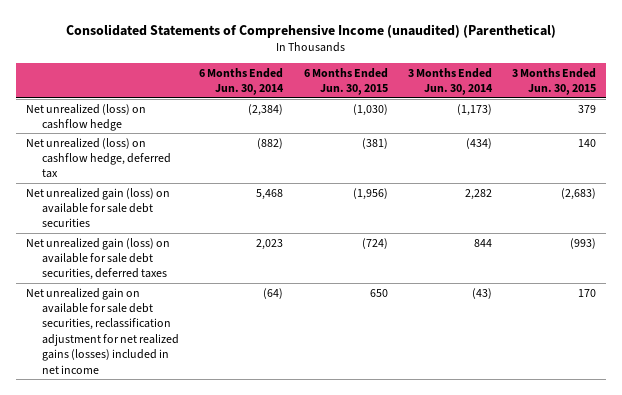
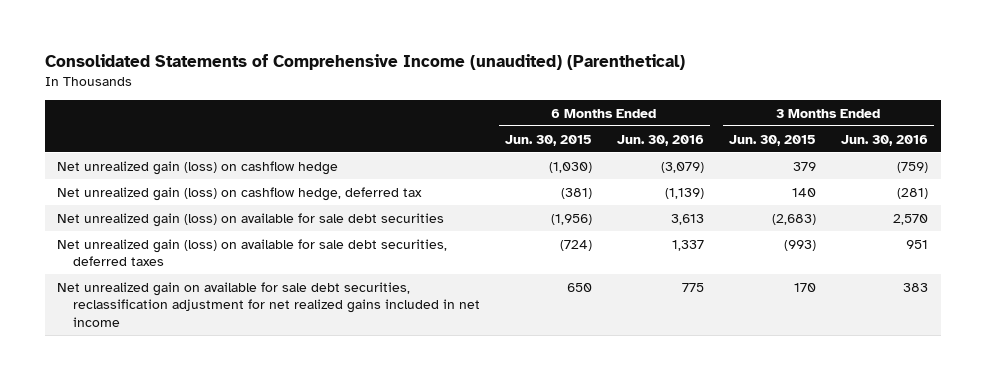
- | 6 Months Ended Jun. 30, 2014 | 6 Months Ended Jun. 30, 2015 | 3 Months Ended Jun. 30, 2014 | 3 Months Ended Jun. 30, 2015
+ | 6 Months Ended Jun. 30, 2015 | 6 Months Ended Jun. 30, 2016 | 3 Months Ended Jun. 30, 2015 | 3 Months Ended Jun. 30, 2016
- Net unrealized (loss) on cashflow hedge | (2,384) | (1,030) | (1,173) | 379
- Net unrealized (loss) on cashflow hedge, deferred tax | (882) | (381) | (434) | 140
+ Net unrealized gain (loss) on cashflow hedge | (1,030) | (3,079) | 379 | (759)
+ Net unrealized gain (loss) on cashflow hedge, deferred tax | (381) | (1,139) | 140 | (281)
- Net unrealized gain on available for sale debt securities, reclassification adjustment for net realized gains (losses) included in net income | (64) | 650 | (43) | 170
+ Net unrealized gain on available for sale debt securities, reclassification adjustment for net realized gains included in net income | 650 | 775 | 170 | 383

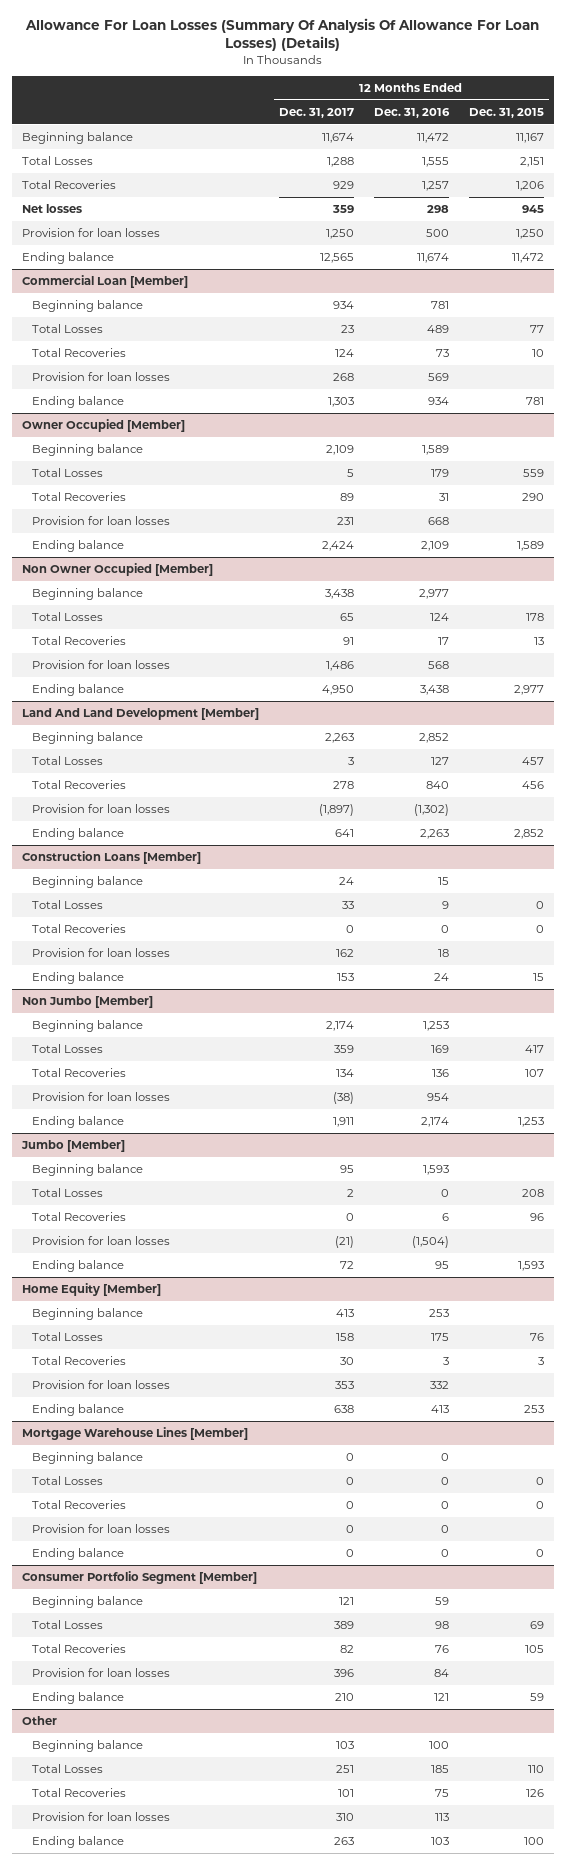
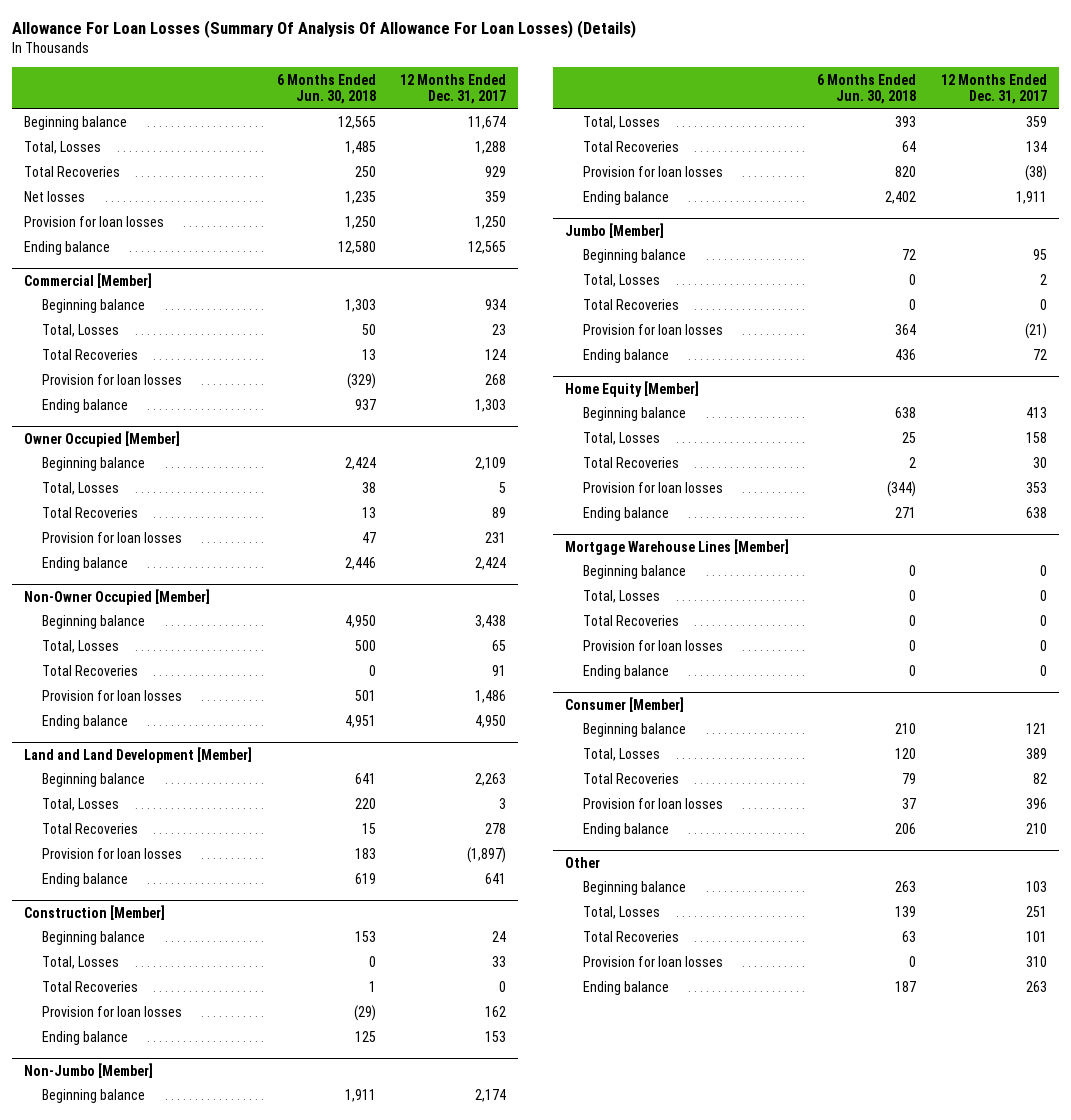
- | 12 Months Ended Dec. 31, 2017 | 12 Months Ended Dec. 31, 2016 | 12 Months Ended Dec. 31, 2015
+ | 6 Months Ended Jun. 30, 2018 | 12 Months Ended Dec. 31, 2017
- Total Losses | 1,288 | 1,555 | 2,151
+ Total, Losses | 1,485 | 1,288
- Commercial Loan [Member]
+ Commercial [Member]
- Total Losses | 23 | 489 | 77
+ Total, Losses | 50 | 23
@ Owner Occupied [Member]
- Total Losses | 5 | 179 | 559
+ Total, Losses | 38 | 5
- Non Owner Occupied [Member]
+ Non-Owner Occupied [Member]
- Total Losses | 65 | 124 | 178
+ Total, Losses | 500 | 65
- Land And Land Development [Member]
+ Land and Land Development [Member]
- Total Losses | 3 | 127 | 457
+ Total, Losses | 220 | 3
- Construction Loans [Member]
+ Construction [Member]
- Total Losses | 33 | 9 | 0
+ Total, Losses | 0 | 33
- Non Jumbo [Member]
+ Non-Jumbo [Member]
- Total Losses | 359 | 169 | 417
+ Total, Losses | 393 | 359
@ Jumbo [Member]
- Total Losses | 2 | 0 | 208
+ Total, Losses | 0 | 2
@ Home Equity [Member]
- Total Losses | 158 | 175 | 76
+ Total, Losses | 25 | 158
@ Mortgage Warehouse Lines [Member]
- Total Losses | 0 | 0 | 0
+ Total, Losses | 0 | 0
- Consumer Portfolio Segment [Member]
+ Consumer [Member]
- Total Losses | 389 | 98 | 69
+ Total, Losses | 120 | 389
@ Other
- Total Losses | 251 | 185 | 110
+ Total, Losses | 139 | 251

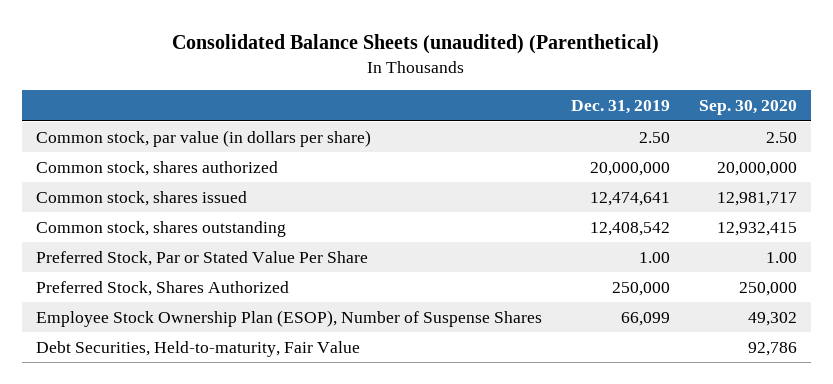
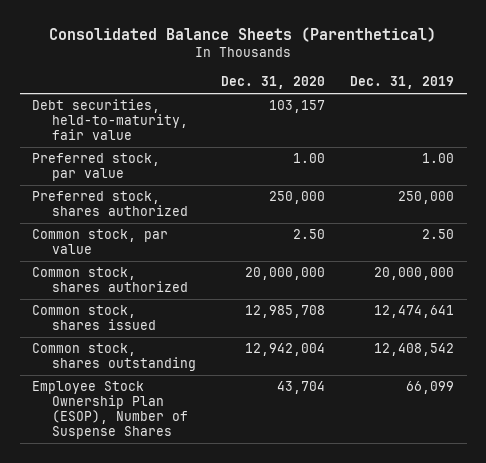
- Consolidated Balance Sheets (unaudited) (Parenthetical)
+ Consolidated Balance Sheets (Parenthetical)
- | Dec. 31, 2019 | Sep. 30, 2020
+ | Dec. 31, 2020 | Dec. 31, 2019
- Common stock, par value (in dollars per share) | 2.50 | 2.50
+ Debt securities, held-to-maturity, fair value | 103,157 |
+ Preferred stock, par value | 1.00 | 1.00
+ Preferred stock, shares authorized | 250,000 | 250,000
+ Common stock, par value | 2.50 | 2.50
- Preferred Stock, Par or Stated Value Per Share | 1.00 | 1.00
- Preferred Stock, Shares Authorized | 250,000 | 250,000
- Debt Securities, Held-to-maturity, Fair Value | | 92,786

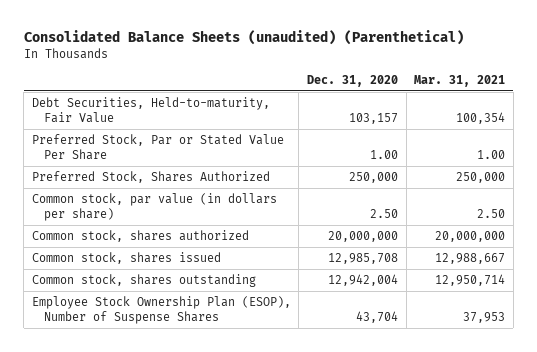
- Consolidated Balance Sheets (Parenthetical)
+ Consolidated Balance Sheets (unaudited) (Parenthetical)
- | Dec. 31, 2020 | Dec. 31, 2019
+ | Dec. 31, 2020 | Mar. 31, 2021
- Debt securities, held-to-maturity, fair value | 103,157 |
- Preferred stock, par value | 1.00 | 1.00
- Preferred stock, shares authorized | 250,000 | 250,000
- Common stock, par value | 2.50 | 2.50
+ Debt Securities, Held-to-maturity, Fair Value | 103,157 | 100,354
+ Preferred Stock, Par or Stated Value Per Share | 1.00 | 1.00
+ Preferred Stock, Shares Authorized | 250,000 | 250,000
+ Common stock, par value (in dollars per share) | 2.50 | 2.50

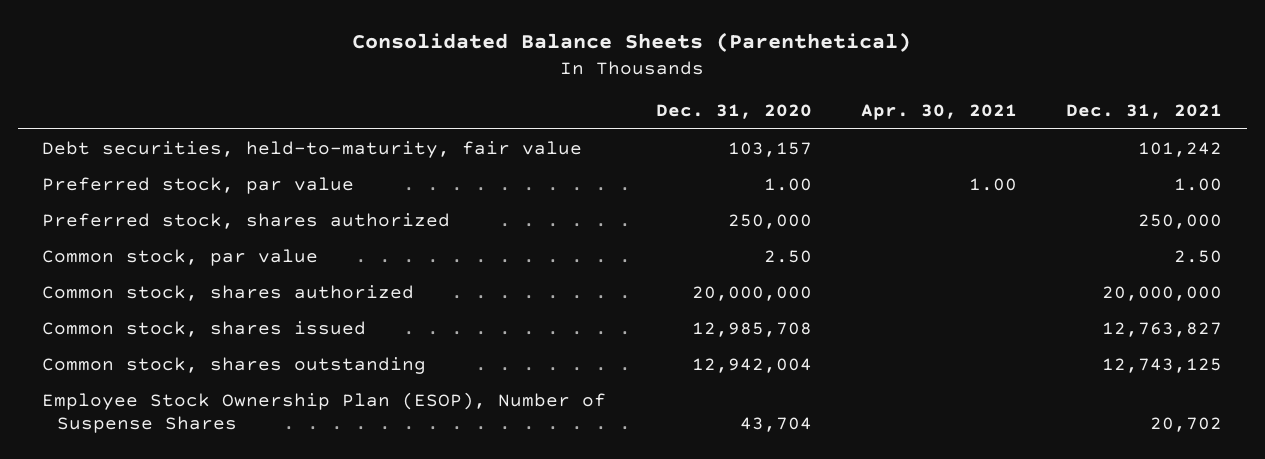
- Consolidated Balance Sheets (unaudited) (Parenthetical)
+ Consolidated Balance Sheets (Parenthetical)
- | Dec. 31, 2020 | Mar. 31, 2021
+ | Dec. 31, 2020 | Apr. 30, 2021 | Dec. 31, 2021
- Debt Securities, Held-to-maturity, Fair Value | 103,157 | 100,354
- Preferred Stock, Par or Stated Value Per Share | 1.00 | 1.00
- Preferred Stock, Shares Authorized | 250,000 | 250,000
- Common stock, par value (in dollars per share) | 2.50 | 2.50
+ Debt securities, held-to-maturity, fair value | 103,157 | | 101,242
+ Preferred stock, par value | 1.00 | 1.00 | 1.00
+ Preferred stock, shares authorized | 250,000 | | 250,000
+ Common stock, par value | 2.50 | | 2.50

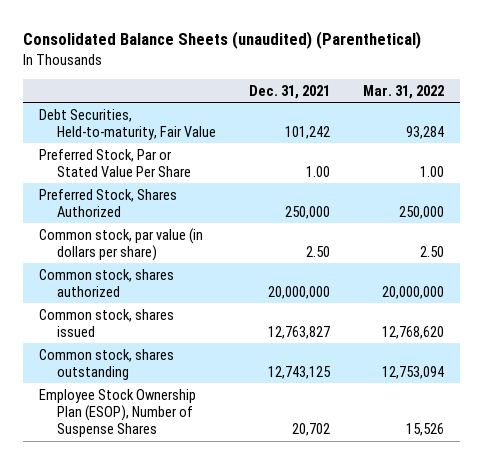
- Consolidated Balance Sheets (Parenthetical)
+ Consolidated Balance Sheets (unaudited) (Parenthetical)
- | Dec. 31, 2020 | Apr. 30, 2021 | Dec. 31, 2021
+ | Dec. 31, 2021 | Mar. 31, 2022
- Debt securities, held-to-maturity, fair value | 103,157 | | 101,242
- Preferred stock, par value | 1.00 | 1.00 | 1.00
- Preferred stock, shares authorized | 250,000 | | 250,000
- Common stock, par value | 2.50 | | 2.50
+ Debt Securities, Held-to-maturity, Fair Value | 101,242 | 93,284
+ Preferred Stock, Par or Stated Value Per Share | 1.00 | 1.00
+ Preferred Stock, Shares Authorized | 250,000 | 250,000
+ Common stock, par value (in dollars per share) | 2.50 | 2.50

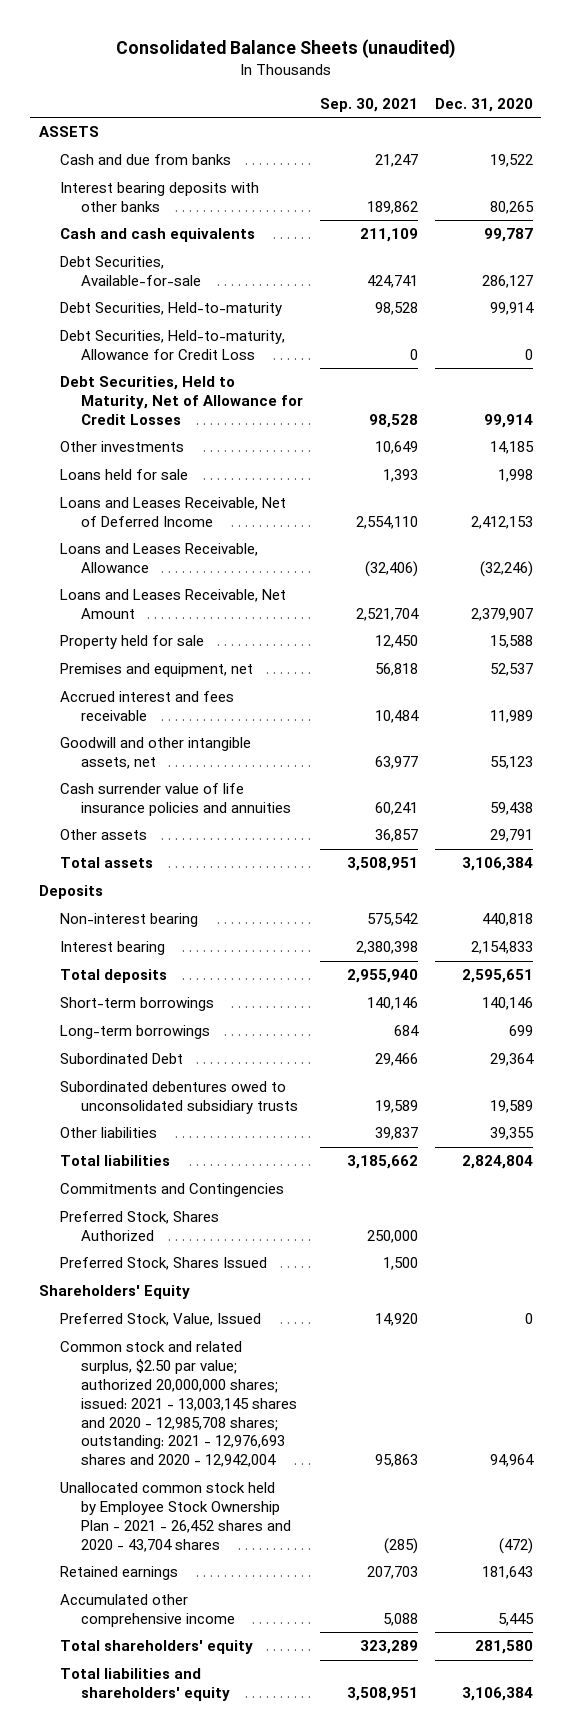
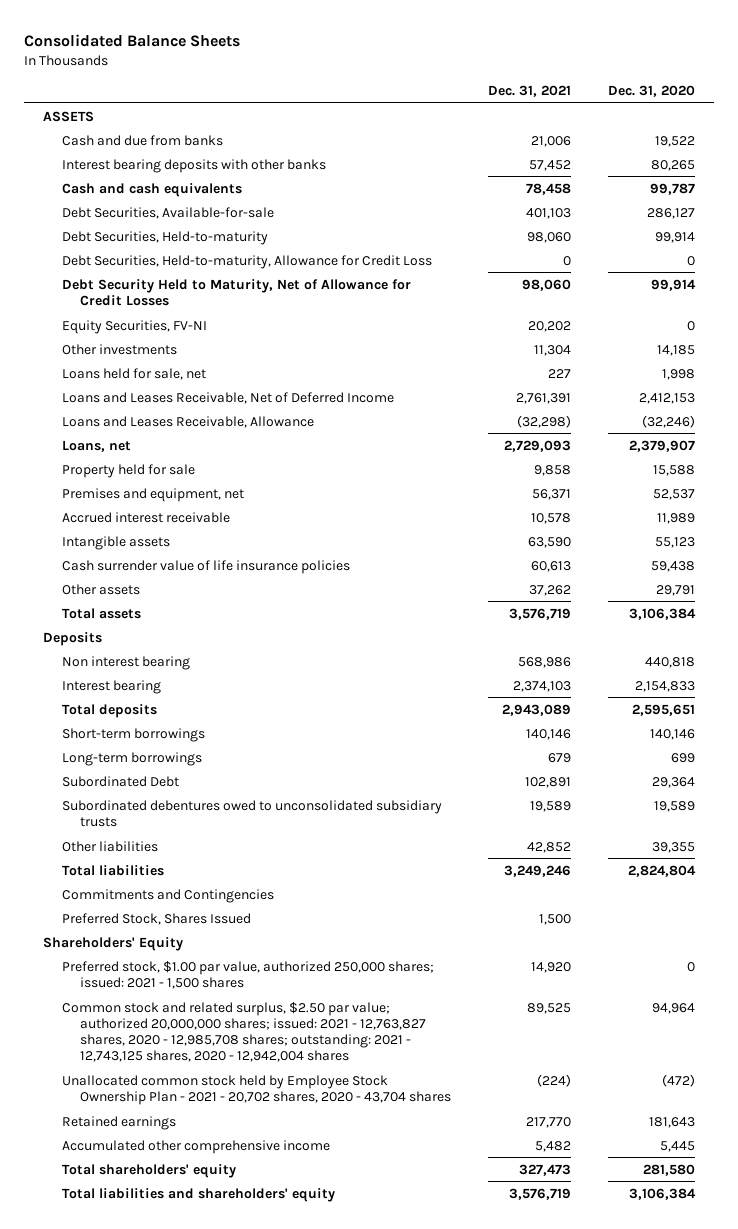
- Consolidated Balance Sheets (unaudited)
+ Consolidated Balance Sheets
- | Sep. 30, 2021 | Dec. 31, 2020
+ | Dec. 31, 2021 | Dec. 31, 2020
- Debt Securities, Held to Maturity, Net of Allowance for Credit Losses | 98,528 | 99,914
+ Debt Security Held to Maturity, Net of Allowance for Credit Losses | 98,060 | 99,914
+ Equity Securities, FV-NI | 20,202 | 0
- Loans held for sale | 1,393 | 1,998
+ Loans held for sale, net | 227 | 1,998
- Loans and Leases Receivable, Net Amount | 2,521,704 | 2,379,907
+ Loans, net | 2,729,093 | 2,379,907
- Accrued interest and fees receivable | 10,484 | 11,989
- Goodwill and other intangible assets, net | 63,977 | 55,123
- Cash surrender value of life insurance policies and annuities | 60,241 | 59,438
+ Accrued interest receivable | 10,578 | 11,989
+ Intangible assets | 63,590 | 55,123
+ Cash surrender value of life insurance policies | 60,613 | 59,438
- Non-interest bearing | 575,542 | 440,818
+ Non interest bearing | 568,986 | 440,818
- Preferred Stock, Shares Authorized | 250,000 |
- Preferred Stock, Value, Issued | 14,920 | 0
- Common stock and related surplus, $2.50 par value; authorized 20,000,000 shares; issued: 2021 - 13,003,145 shares and 2020 - 12,985,708 shares; outstanding: 2021 - 12,976,693 shares and 2020 - 12,942,004 | 95,863 | 94,964
- Unallocated common stock held by Employee Stock Ownership Plan - 2021 - 26,452 shares and 2020 - 43,704 shares | (285) | (472)
+ Preferred stock, $1.00 par value, authorized 250,000 shares; issued: 2021 - 1,500 shares | 14,920 | 0
+ Common stock and related surplus, $2.50 par value; authorized 20,000,000 shares; issued: 2021 - 12,763,827 shares, 2020 - 12,985,708 shares; outstanding: 2021 - 12,743,125 shares, 2020 - 12,942,004 shares | 89,525 | 94,964
+ Unallocated common stock held by Employee Stock Ownership Plan - 2021 - 20,702 shares, 2020 - 43,704 shares | (224) | (472)

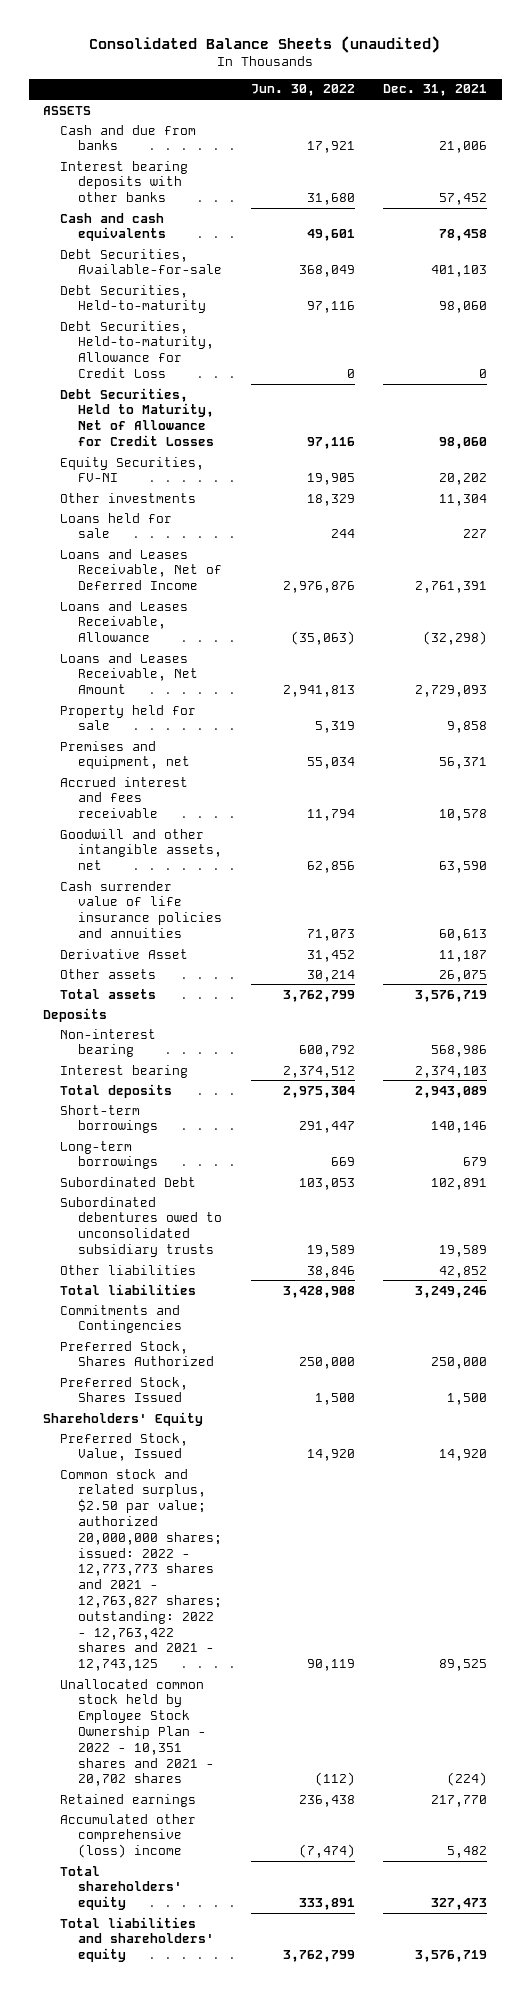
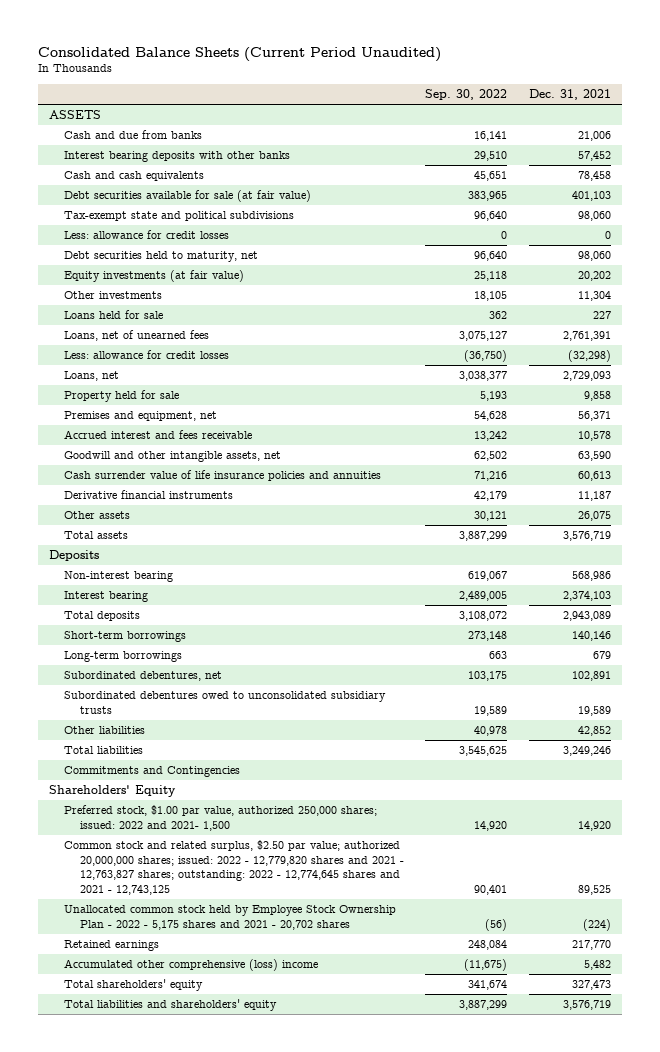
- Consolidated Balance Sheets (unaudited)
+ Consolidated Balance Sheets (Current Period Unaudited)
- | Jun. 30, 2022 | Dec. 31, 2021
+ | Sep. 30, 2022 | Dec. 31, 2021
- Debt Securities, Available-for-sale | 368,049 | 401,103
- Debt Securities, Held-to-maturity | 97,116 | 98,060
- Debt Securities, Held-to-maturity, Allowance for Credit Loss | 0 | 0
- Debt Securities, Held to Maturity, Net of Allowance for Credit Losses | 97,116 | 98,060
- Equity Securities, FV-NI | 19,905 | 20,202
+ Debt securities available for sale (at fair value) | 383,965 | 401,103
+ Tax-exempt state and political subdivisions | 96,640 | 98,060
+ Less: allowance for credit losses | 0 | 0
+ Debt securities held to maturity, net | 96,640 | 98,060
+ Equity investments (at fair value) | 25,118 | 20,202
- Loans and Leases Receivable, Net of Deferred Income | 2,976,876 | 2,761,391
- Loans and Leases Receivable, Allowance | (35,063) | (32,298)
- Loans and Leases Receivable, Net Amount | 2,941,813 | 2,729,093
+ Loans, net of unearned fees | 3,075,127 | 2,761,391
+ Less: allowance for credit losses | (36,750) | (32,298)
+ Loans, net | 3,038,377 | 2,729,093
- Derivative Asset | 31,452 | 11,187
+ Derivative financial instruments | 42,179 | 11,187
- Subordinated Debt | 103,053 | 102,891
+ Subordinated debentures, net | 103,175 | 102,891
- Preferred Stock, Shares Authorized | 250,000 | 250,000
- Preferred Stock, Shares Issued | 1,500 | 1,500
- Preferred Stock, Value, Issued | 14,920 | 14,920
- Common stock and related surplus, $2.50 par value; authorized 20,000,000 shares; issued: 2022 - 12,773,773 shares and 2021 - 12,763,827 shares; outstanding: 2022 - 12,763,422 shares and 2021 - 12,743,125 | 90,119 | 89,525
- Unallocated common stock held by Employee Stock Ownership Plan - 2022 - 10,351 shares and 2021 - 20,702 shares | (112) | (224)
+ Preferred stock, $1.00 par value, authorized 250,000 shares; issued: 2022 and 2021- 1,500 | 14,920 | 14,920
+ Common stock and related surplus, $2.50 par value; authorized 20,000,000 shares; issued: 2022 - 12,779,820 shares and 2021 - 12,763,827 shares; outstanding: 2022 - 12,774,645 shares and 2021 - 12,743,125 | 90,401 | 89,525
+ Unallocated common stock held by Employee Stock Ownership Plan - 2022 - 5,175 shares and 2021 - 20,702 shares | (56) | (224)

